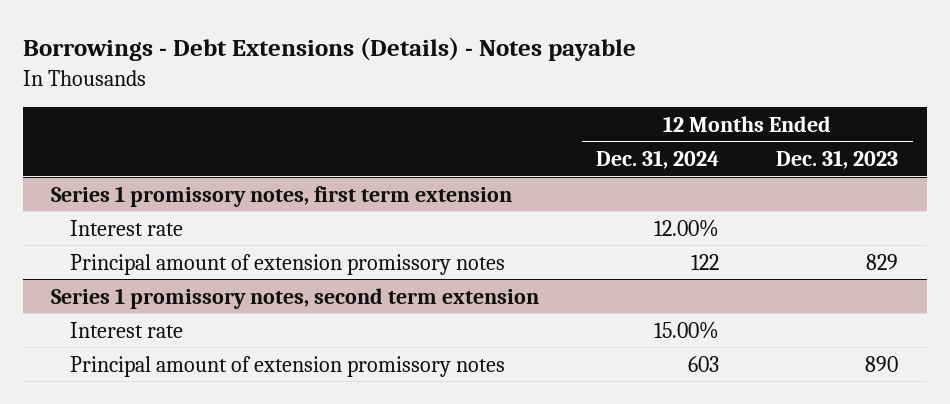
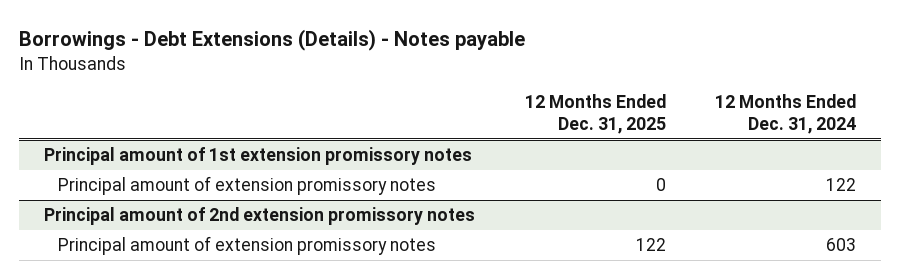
- | 12 Months Ended Dec. 31, 2024 | 12 Months Ended Dec. 31, 2023
+ | 12 Months Ended Dec. 31, 2025 | 12 Months Ended Dec. 31, 2024
- Series 1 promissory notes, first term extension
- Interest rate | 12.00% |
+ Principal amount of 1st extension promissory notes
- Series 1 promissory notes, second term extension
- Interest rate | 15.00% |
+ Principal amount of 2nd extension promissory notes

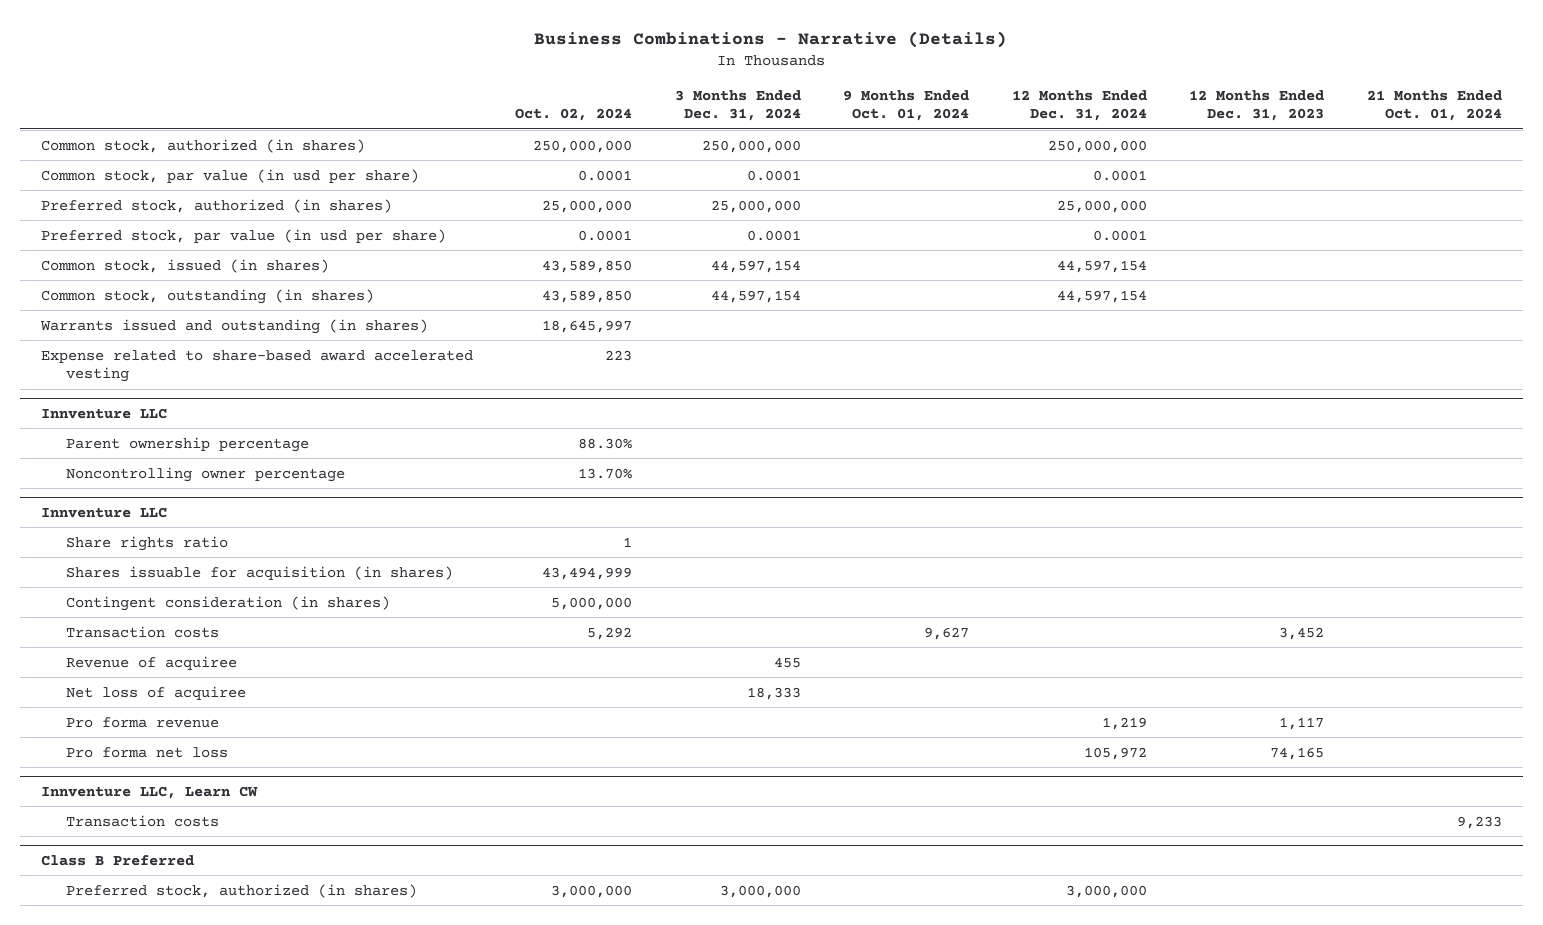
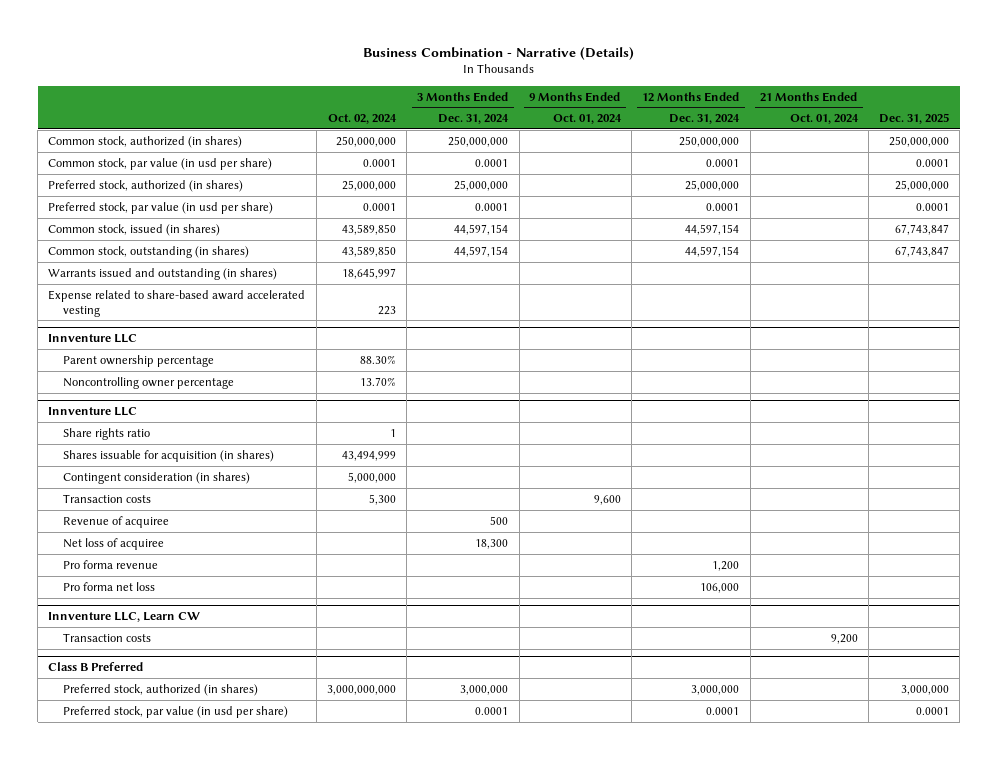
- Business Combinations - Narrative (Details)
+ Business Combination - Narrative (Details)
- | Oct. 02, 2024 | 3 Months Ended Dec. 31, 2024 | 9 Months Ended Oct. 01, 2024 | 12 Months Ended Dec. 31, 2024 | 12 Months Ended Dec. 31, 2023 | 21 Months Ended Oct. 01, 2024
+ | Oct. 02, 2024 | 3 Months Ended Dec. 31, 2024 | 9 Months Ended Oct. 01, 2024 | 12 Months Ended Dec. 31, 2024 | 21 Months Ended Oct. 01, 2024 | Dec. 31, 2025
@ Innventure LLC
- Transaction costs | 5,292 | | 9,627 | | 3,452 |
- Revenue of acquiree | | 455 | | | |
- Net loss of acquiree | | 18,333 | | | |
- Pro forma revenue | | | | 1,219 | 1,117 |
- Pro forma net loss | | | | 105,972 | 74,165 |
+ Transaction costs | 5,300 | | 9,600 | | |
+ Revenue of acquiree | | 500 | | | |
+ Net loss of acquiree | | 18,300 | | | |
+ Pro forma revenue | | | | 1,200 | |
+ Pro forma net loss | | | | 106,000 | |
@ Innventure LLC, Learn CW
- Transaction costs | | | | | | 9,233
+ Transaction costs | | | | | 9,200 |
@ Class B Preferred
- Preferred stock, authorized (in shares) | 3,000,000 | 3,000,000 | | 3,000,000 | |
+ Preferred stock, authorized (in shares) | 3,000,000,000 | 3,000,000 | | 3,000,000 | | 3,000,000
+ Preferred stock, par value (in usd per share) | | 0.0001 | | 0.0001 | | 0.0001

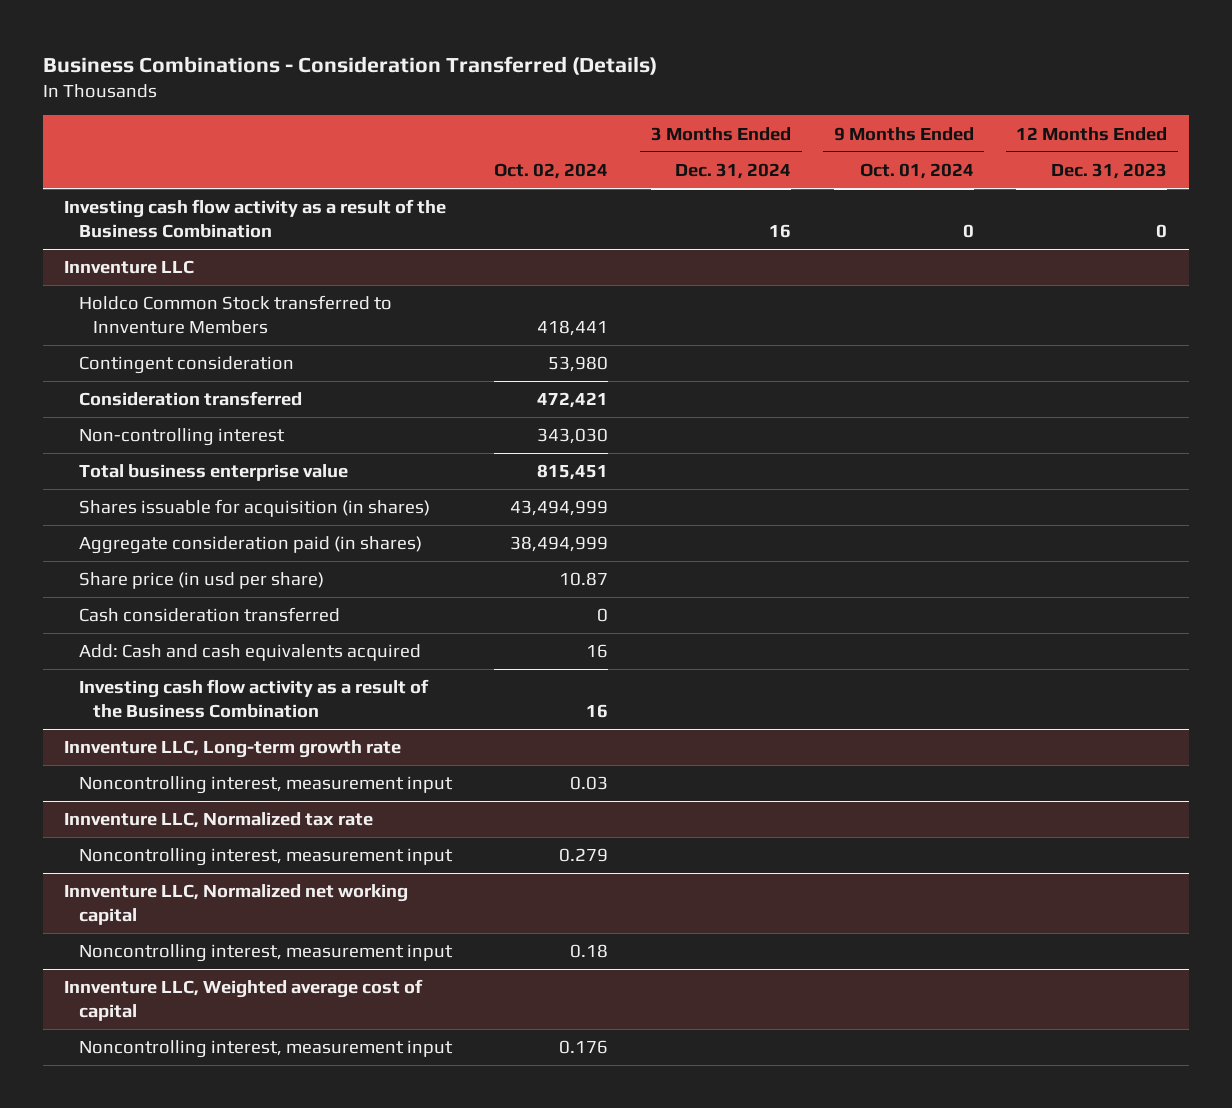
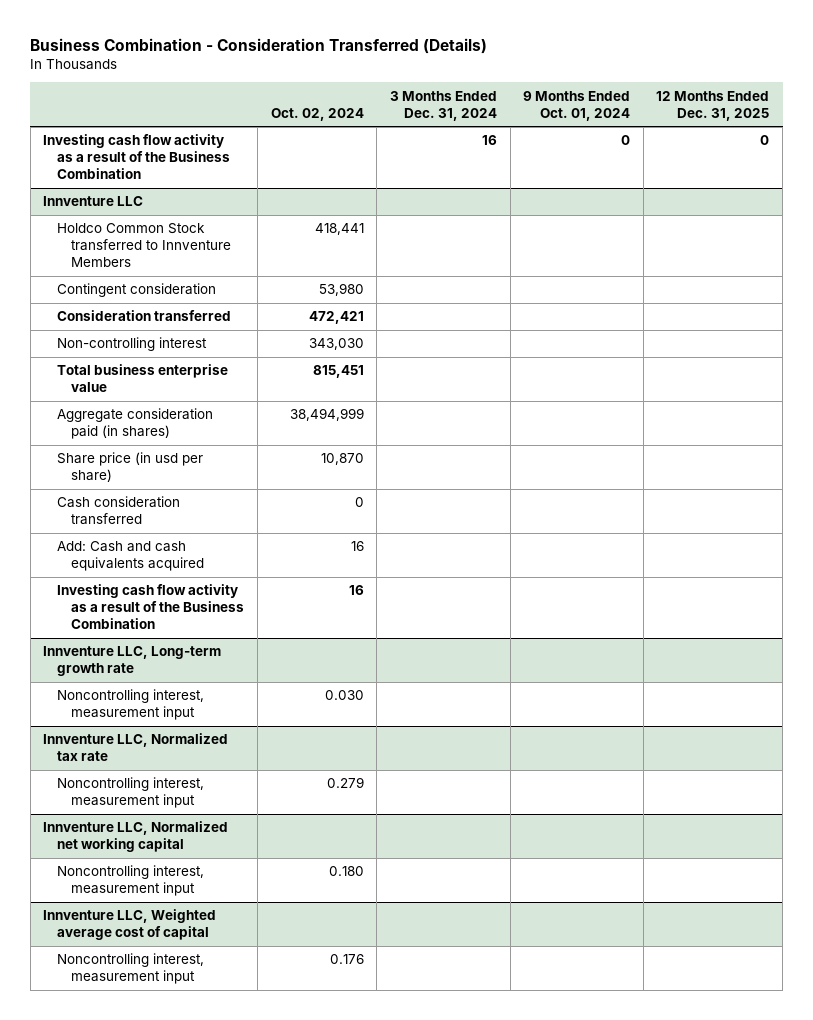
- Business Combinations - Consideration Transferred (Details)
+ Business Combination - Consideration Transferred (Details)
- | Oct. 02, 2024 | 3 Months Ended Dec. 31, 2024 | 9 Months Ended Oct. 01, 2024 | 12 Months Ended Dec. 31, 2023
+ | Oct. 02, 2024 | 3 Months Ended Dec. 31, 2024 | 9 Months Ended Oct. 01, 2024 | 12 Months Ended Dec. 31, 2025
@ Innventure LLC
- Shares issuable for acquisition (in shares) | 43,494,999 | | |
- Share price (in usd per share) | 10.87 | | |
+ Share price (in usd per share) | 10,870 | | |
@ Innventure LLC, Long-term growth rate
- Noncontrolling interest, measurement input | 0.03 | | |
+ Noncontrolling interest, measurement input | 0.030 | | |
@ Innventure LLC, Normalized net working capital
- Noncontrolling interest, measurement input | 0.18 | | |
+ Noncontrolling interest, measurement input | 0.180 | | |

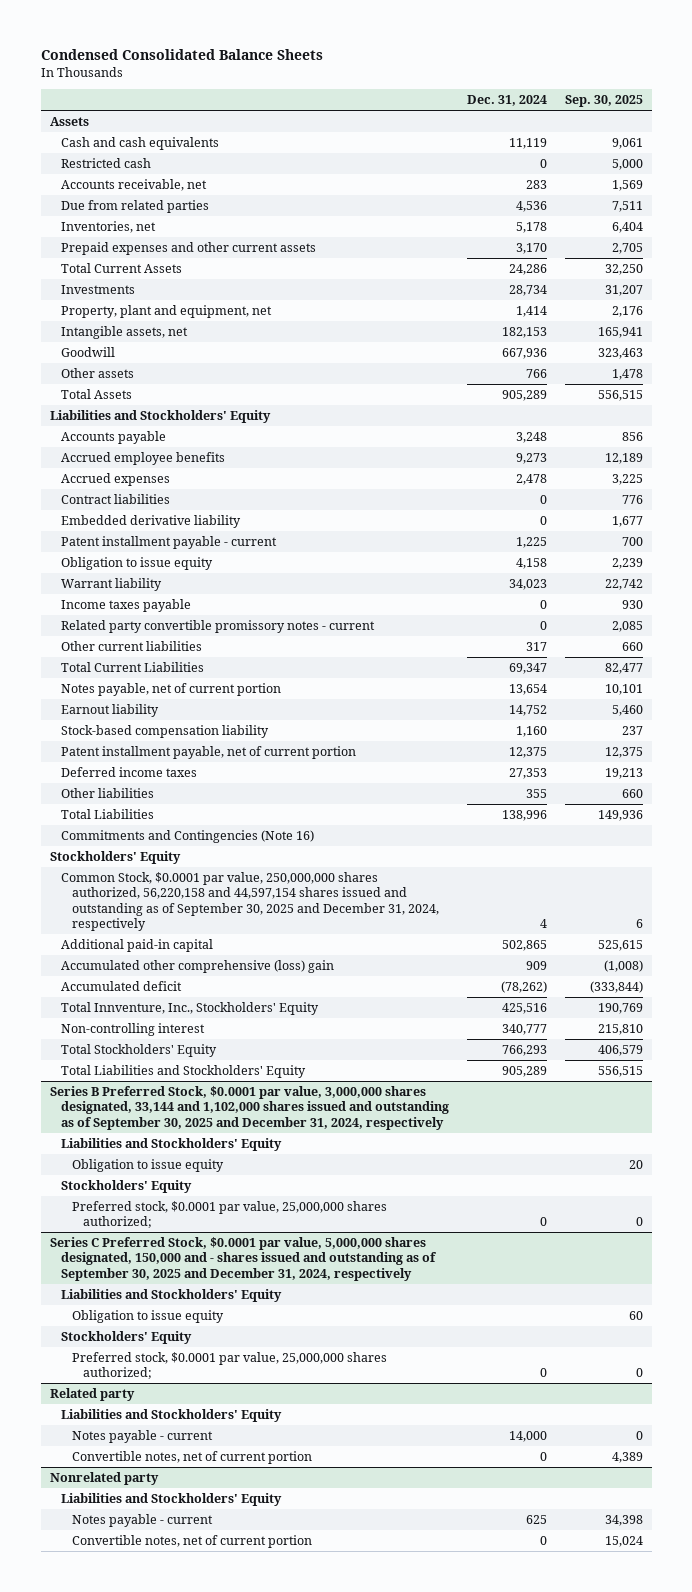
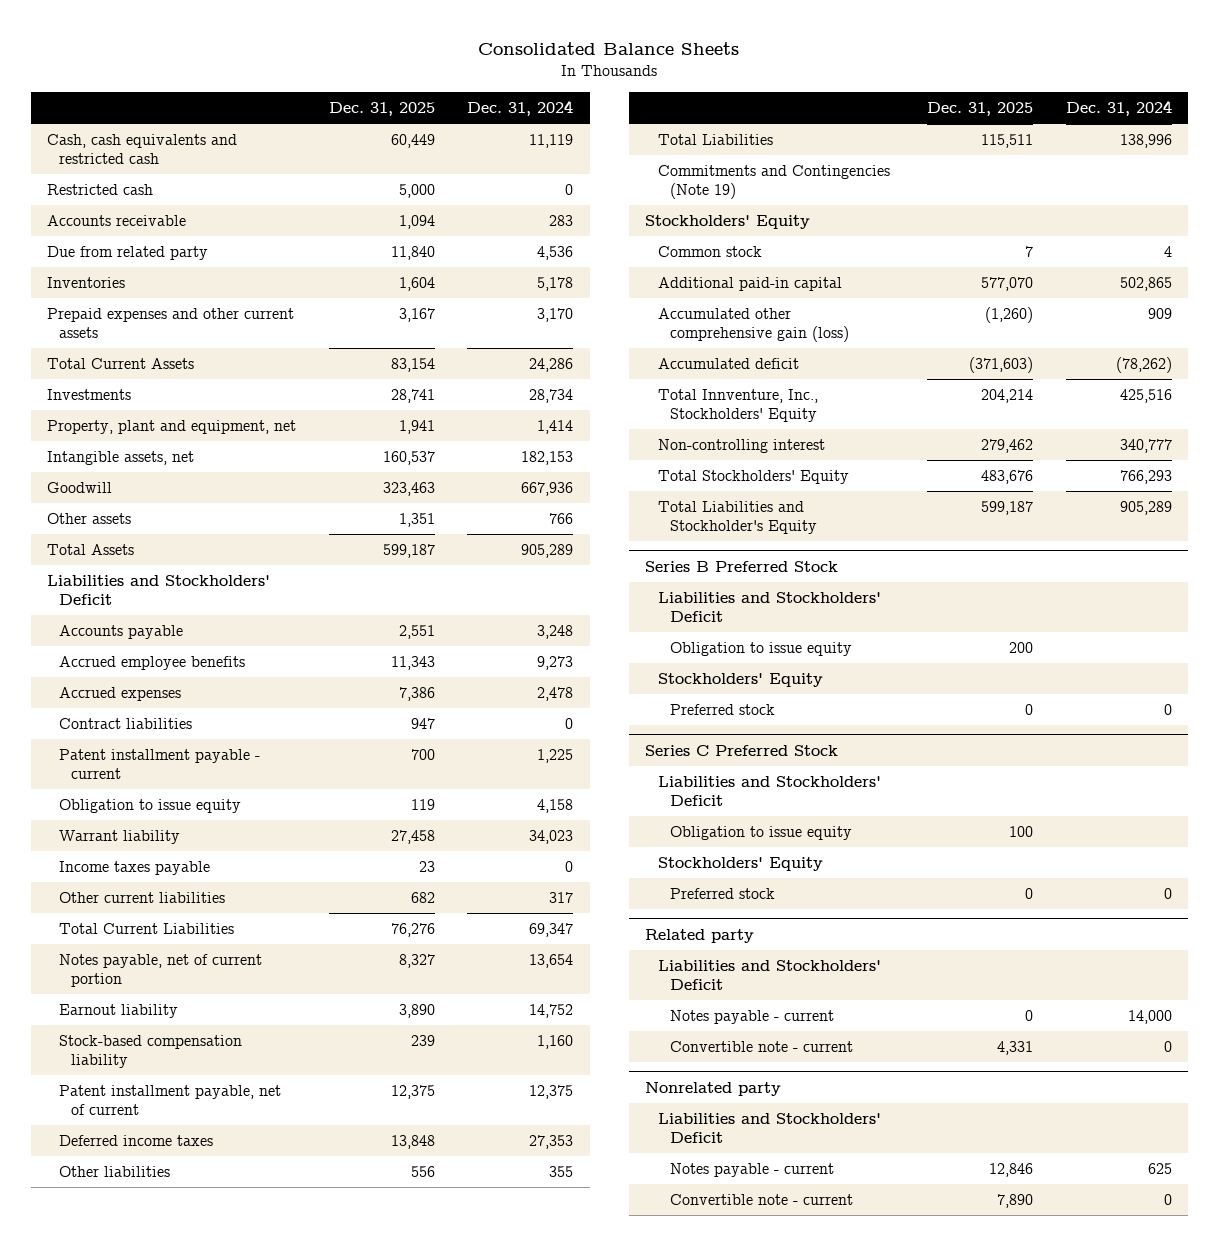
- Condensed Consolidated Balance Sheets
+ Consolidated Balance Sheets
- | Dec. 31, 2024 | Sep. 30, 2025
+ | Dec. 31, 2025 | Dec. 31, 2024
- Assets
- Cash and cash equivalents | 11,119 | 9,061
+ Cash, cash equivalents and restricted cash | 60,449 | 11,119
- Accounts receivable, net | 283 | 1,569
- Due from related parties | 4,536 | 7,511
- Inventories, net | 5,178 | 6,404
+ Accounts receivable | 1,094 | 283
+ Due from related party | 11,840 | 4,536
+ Inventories | 1,604 | 5,178
- Liabilities and Stockholders' Equity
+ Liabilities and Stockholders' Deficit
- Embedded derivative liability | 0 | 1,677
- Related party convertible promissory notes - current | 0 | 2,085
- Patent installment payable, net of current portion | 12,375 | 12,375
+ Patent installment payable, net of current | 12,375 | 12,375
- Commitments and Contingencies (Note 16)
+ Commitments and Contingencies (Note 19)
- Common Stock, $0.0001 par value, 250,000,000 shares authorized, 56,220,158 and 44,597,154 shares issued and outstanding as of September 30, 2025 and December 31, 2024, respectively | 4 | 6
+ Common stock | 7 | 4
- Accumulated other comprehensive (loss) gain | 909 | (1,008)
+ Accumulated other comprehensive gain (loss) | (1,260) | 909
- Total Liabilities and Stockholders' Equity | 905,289 | 556,515
- Series B Preferred Stock, $0.0001 par value, 3,000,000 shares designated, 33,144 and 1,102,000 shares issued and outstanding as of September 30, 2025 and December 31, 2024, respectively
- Liabilities and Stockholders' Equity
+ Total Liabilities and Stockholder's Equity | 599,187 | 905,289
+ Series B Preferred Stock
+ Liabilities and Stockholders' Deficit
- Preferred stock, $0.0001 par value, 25,000,000 shares authorized; | 0 | 0
- Series C Preferred Stock, $0.0001 par value, 5,000,000 shares designated, 150,000 and - shares issued and outstanding as of September 30, 2025 and December 31, 2024, respectively
- Liabilities and Stockholders' Equity
+ Preferred stock | 0 | 0
+ Series C Preferred Stock
+ Liabilities and Stockholders' Deficit
- Preferred stock, $0.0001 par value, 25,000,000 shares authorized; | 0 | 0
+ Preferred stock | 0 | 0
@ Related party
- Liabilities and Stockholders' Equity
+ Liabilities and Stockholders' Deficit
- Convertible notes, net of current portion | 0 | 4,389
+ Convertible note - current | 4,331 | 0
@ Nonrelated party
- Liabilities and Stockholders' Equity
+ Liabilities and Stockholders' Deficit
- Convertible notes, net of current portion | 0 | 15,024
+ Convertible note - current | 7,890 | 0

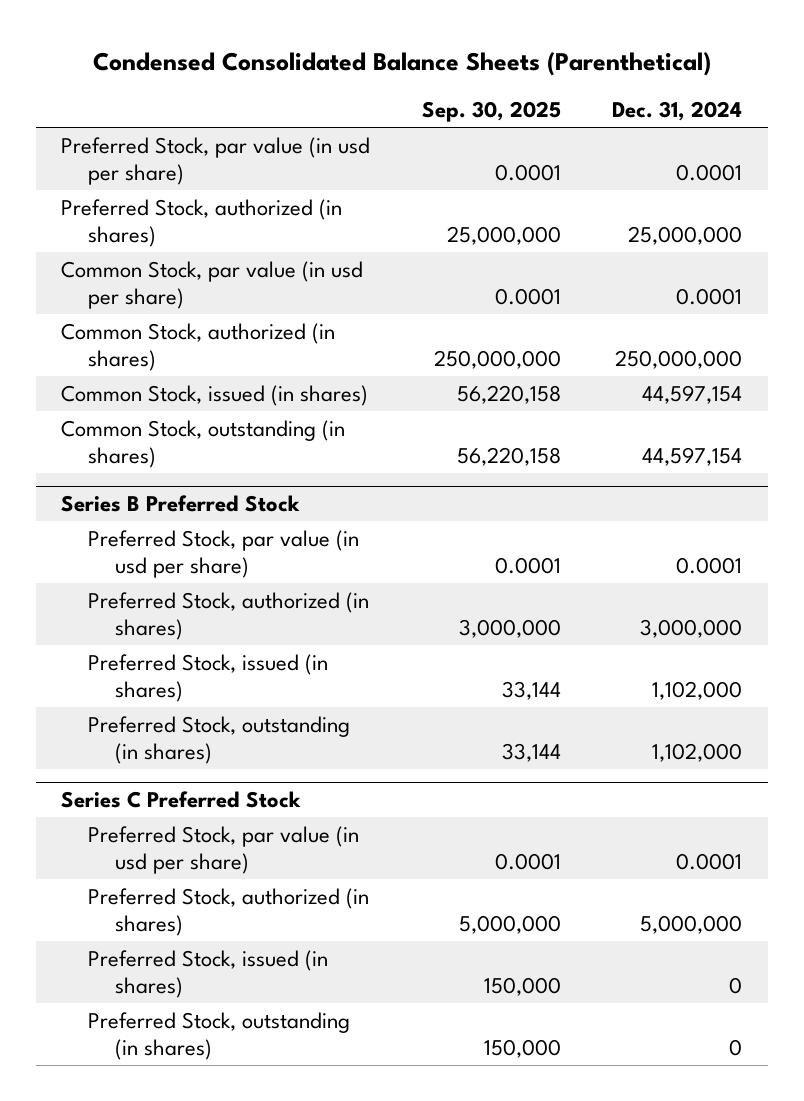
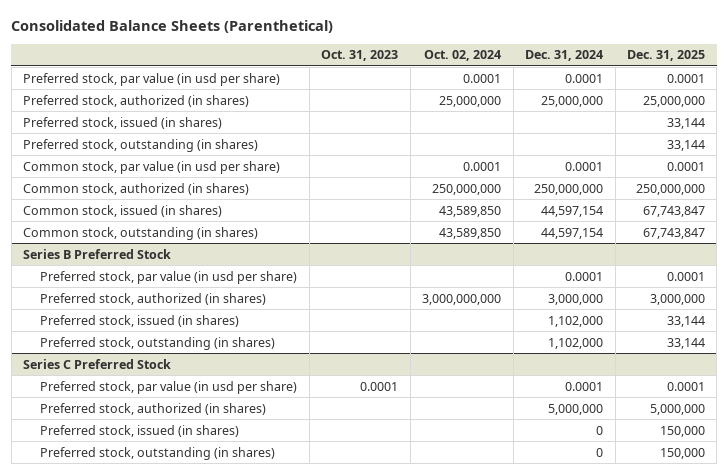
- Condensed Consolidated Balance Sheets (Parenthetical)
+ Consolidated Balance Sheets (Parenthetical)
- | Sep. 30, 2025 | Dec. 31, 2024
+ | Oct. 31, 2023 | Oct. 02, 2024 | Dec. 31, 2024 | Dec. 31, 2025
- Preferred Stock, par value (in usd per share) | 0.0001 | 0.0001
- Preferred Stock, authorized (in shares) | 25,000,000 | 25,000,000
- Common Stock, par value (in usd per share) | 0.0001 | 0.0001
- Common Stock, authorized (in shares) | 250,000,000 | 250,000,000
- Common Stock, issued (in shares) | 56,220,158 | 44,597,154
- Common Stock, outstanding (in shares) | 56,220,158 | 44,597,154
+ Preferred stock, par value (in usd per share) | | 0.0001 | 0.0001 | 0.0001
+ Preferred stock, authorized (in shares) | | 25,000,000 | 25,000,000 | 25,000,000
+ Preferred stock, issued (in shares) | | | | 33,144
+ Preferred stock, outstanding (in shares) | | | | 33,144
+ Common stock, par value (in usd per share) | | 0.0001 | 0.0001 | 0.0001
+ Common stock, authorized (in shares) | | 250,000,000 | 250,000,000 | 250,000,000
+ Common stock, issued (in shares) | | 43,589,850 | 44,597,154 | 67,743,847
+ Common stock, outstanding (in shares) | | 43,589,850 | 44,597,154 | 67,743,847
@ Series B Preferred Stock
- Preferred Stock, par value (in usd per share) | 0.0001 | 0.0001
- Preferred Stock, authorized (in shares) | 3,000,000 | 3,000,000
- Preferred Stock, issued (in shares) | 33,144 | 1,102,000
- Preferred Stock, outstanding (in shares) | 33,144 | 1,102,000
+ Preferred stock, par value (in usd per share) | | | 0.0001 | 0.0001
+ Preferred stock, authorized (in shares) | | 3,000,000,000 | 3,000,000 | 3,000,000
+ Preferred stock, issued (in shares) | | | 1,102,000 | 33,144
+ Preferred stock, outstanding (in shares) | | | 1,102,000 | 33,144
@ Series C Preferred Stock
- Preferred Stock, par value (in usd per share) | 0.0001 | 0.0001
- Preferred Stock, authorized (in shares) | 5,000,000 | 5,000,000
- Preferred Stock, issued (in shares) | 150,000 | 0
- Preferred Stock, outstanding (in shares) | 150,000 | 0
+ Preferred stock, par value (in usd per share) | 0.0001 | | 0.0001 | 0.0001
+ Preferred stock, authorized (in shares) | | | 5,000,000 | 5,000,000
+ Preferred stock, issued (in shares) | | | 0 | 150,000
+ Preferred stock, outstanding (in shares) | | | 0 | 150,000

